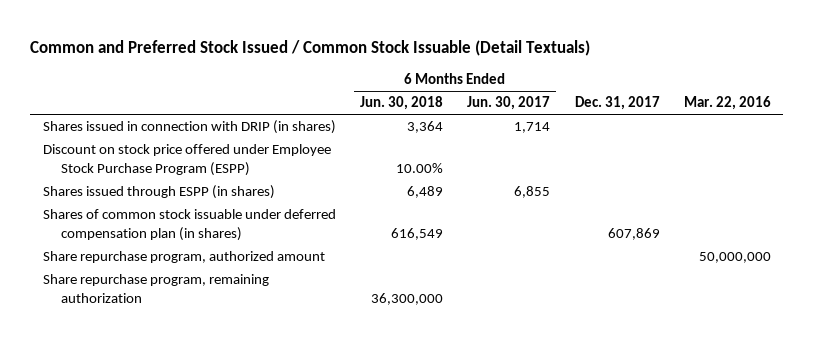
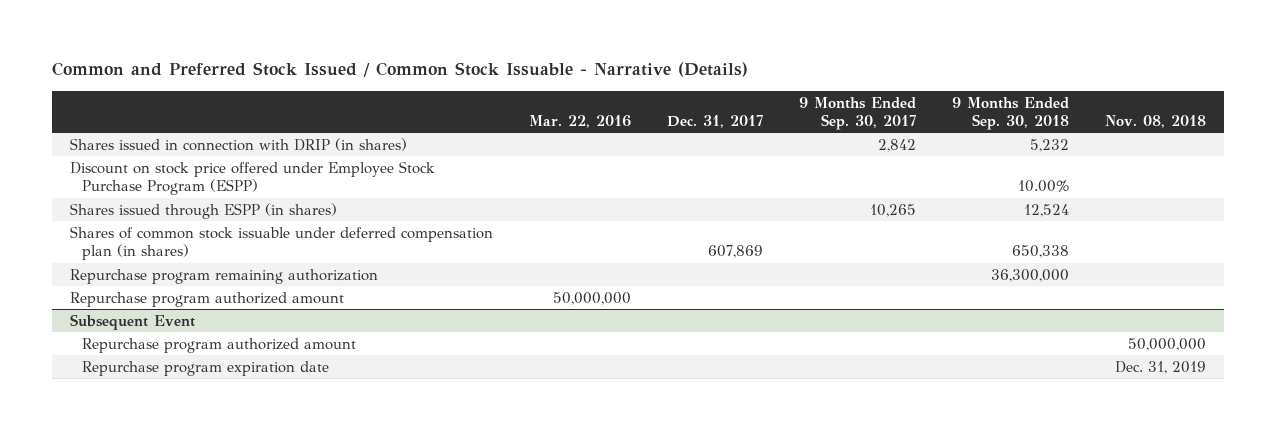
- Common and Preferred Stock Issued / Common Stock Issuable (Detail Textuals)
+ Common and Preferred Stock Issued / Common Stock Issuable - Narrative (Details)
- | 6 Months Ended Jun. 30, 2018 | 6 Months Ended Jun. 30, 2017 | Dec. 31, 2017 | Mar. 22, 2016
+ | Mar. 22, 2016 | Dec. 31, 2017 | 9 Months Ended Sep. 30, 2017 | 9 Months Ended Sep. 30, 2018 | Nov. 08, 2018
- Share repurchase program, authorized amount | | | | 50,000,000
- Share repurchase program, remaining authorization | 36,300,000 | | |
+ Repurchase program remaining authorization | | | | 36,300,000 |
+ Repurchase program authorized amount | 50,000,000 | | | |
+ Subsequent Event
+ Repurchase program authorized amount | | | | | 50,000,000
+ Repurchase program expiration date | | | | | Dec. 31, 2019

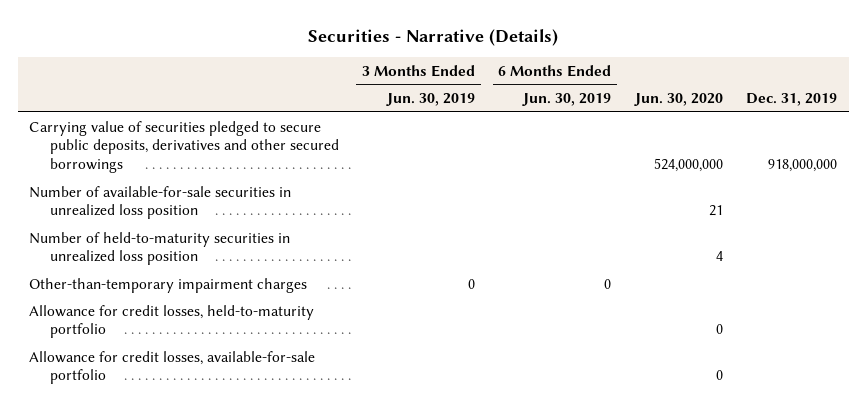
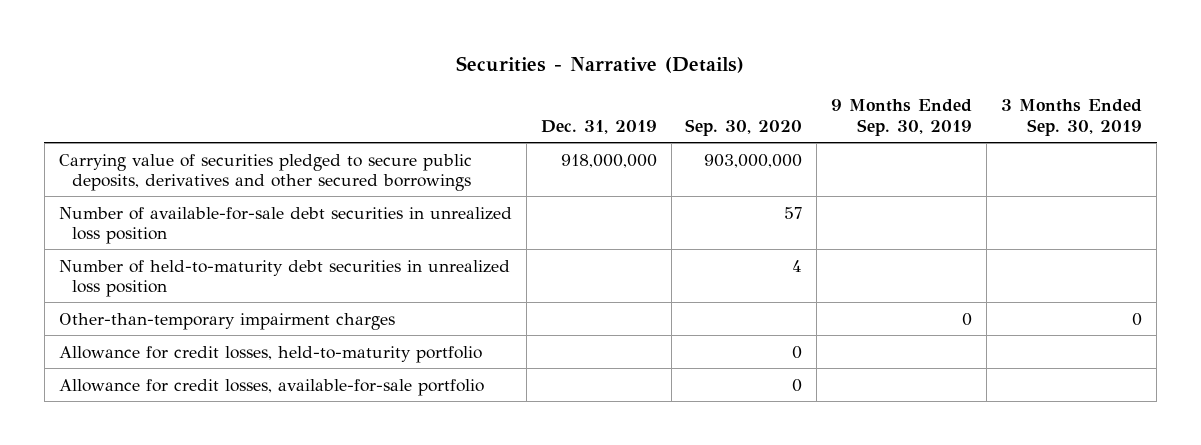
- | 3 Months Ended Jun. 30, 2019 | 6 Months Ended Jun. 30, 2019 | Jun. 30, 2020 | Dec. 31, 2019
+ | Dec. 31, 2019 | Sep. 30, 2020 | 9 Months Ended Sep. 30, 2019 | 3 Months Ended Sep. 30, 2019
- Number of available-for-sale securities in unrealized loss position | | | 21 |
- Number of held-to-maturity securities in unrealized loss position | | | 4 |
+ Number of available-for-sale debt securities in unrealized loss position | | 57 | |
+ Number of held-to-maturity debt securities in unrealized loss position | | 4 | |

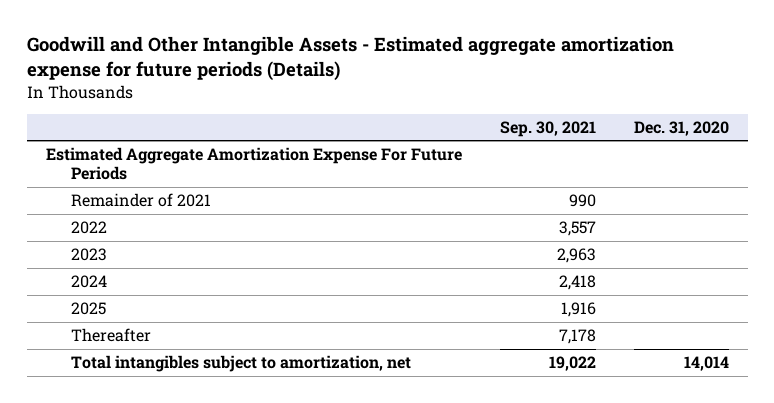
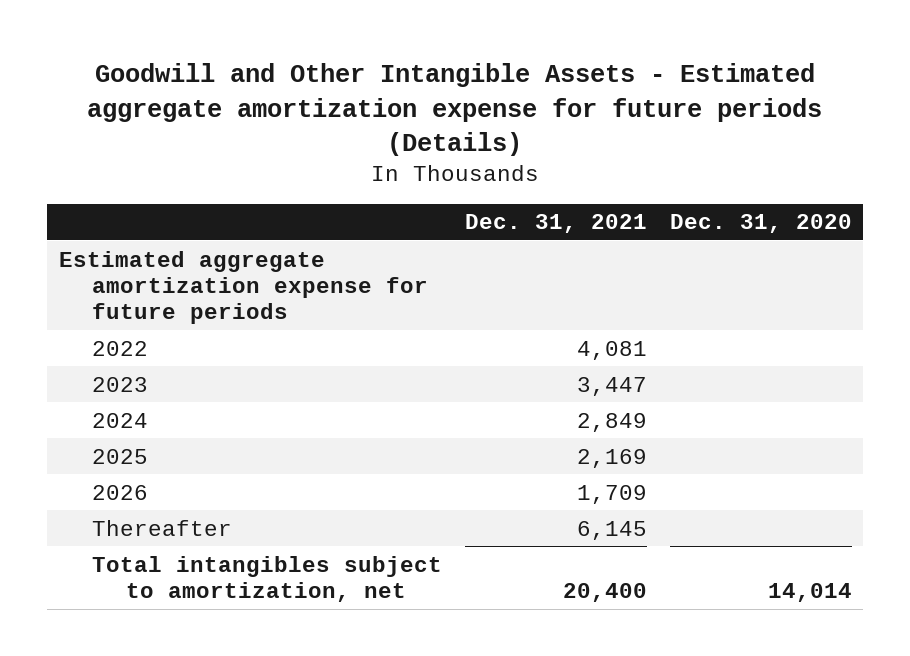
- | Sep. 30, 2021 | Dec. 31, 2020
+ | Dec. 31, 2021 | Dec. 31, 2020
- Estimated Aggregate Amortization Expense For Future Periods
- Remainder of 2021 | 990 |
+ Estimated aggregate amortization expense for future periods
+ 2026 | 1,709 |

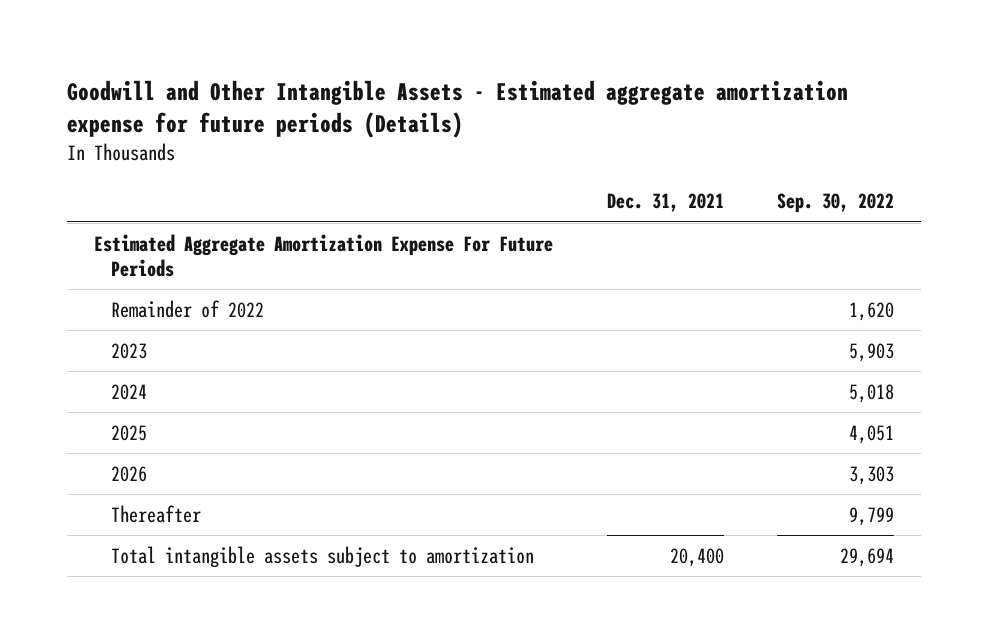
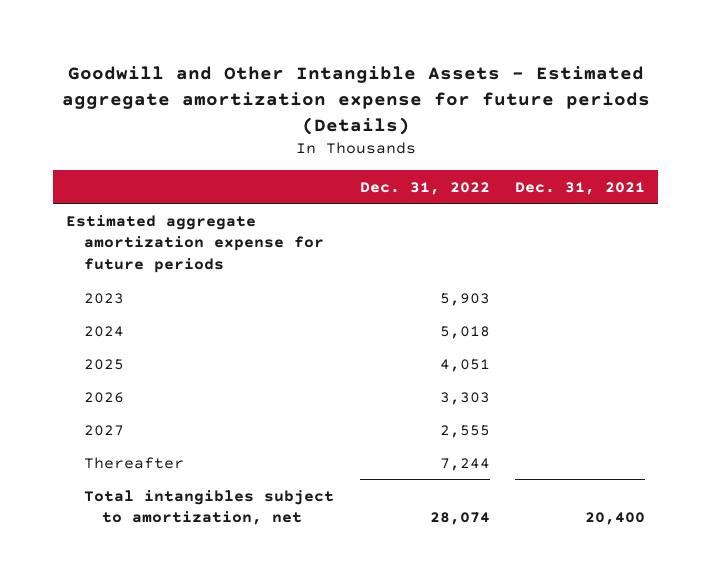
- | Dec. 31, 2021 | Sep. 30, 2022
+ | Dec. 31, 2022 | Dec. 31, 2021
- Estimated Aggregate Amortization Expense For Future Periods
- Remainder of 2022 | | 1,620
+ Estimated aggregate amortization expense for future periods
+ 2027 | 2,555 |
- Total intangible assets subject to amortization | 20,400 | 29,694
+ Total intangibles subject to amortization, net | 28,074 | 20,400

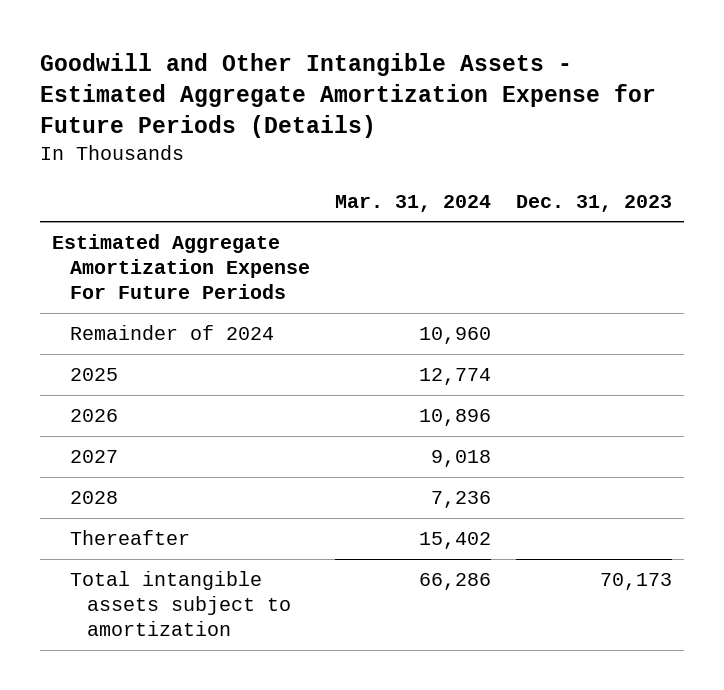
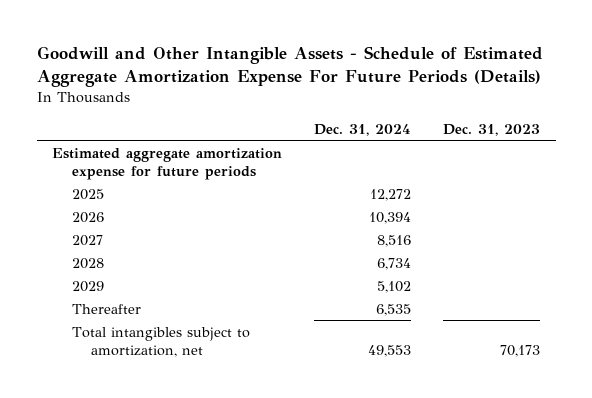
- Goodwill and Other Intangible Assets - Estimated Aggregate Amortization Expense for Future Periods (Details)
+ Goodwill and Other Intangible Assets - Schedule of Estimated Aggregate Amortization Expense For Future Periods (Details)
- | Mar. 31, 2024 | Dec. 31, 2023
+ | Dec. 31, 2024 | Dec. 31, 2023
- Estimated Aggregate Amortization Expense For Future Periods
- Remainder of 2024 | 10,960 |
+ Estimated aggregate amortization expense for future periods
+ 2029 | 5,102 |
- Total intangible assets subject to amortization | 66,286 | 70,173
+ Total intangibles subject to amortization, net | 49,553 | 70,173

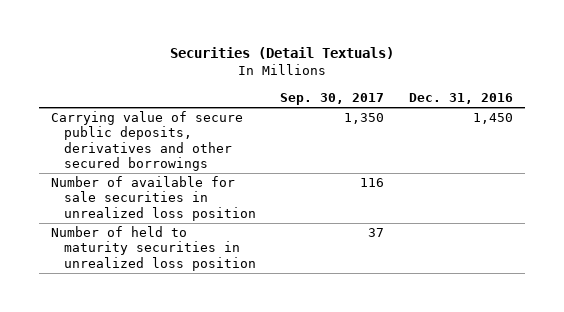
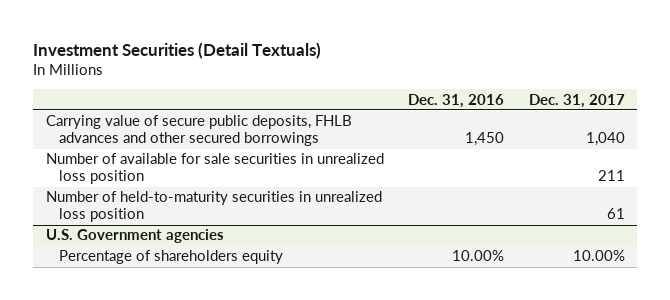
- Securities (Detail Textuals)
+ Investment Securities (Detail Textuals)
- | Sep. 30, 2017 | Dec. 31, 2016
+ | Dec. 31, 2016 | Dec. 31, 2017
- Carrying value of secure public deposits, derivatives and other secured borrowings | 1,350 | 1,450
+ Carrying value of secure public deposits, FHLB advances and other secured borrowings | 1,450 | 1,040
- Number of held to maturity securities in unrealized loss position | 37 |
+ Number of held-to-maturity securities in unrealized loss position | | 61
+ U.S. Government agencies
+ Percentage of shareholders equity | 10.00% | 10.00%

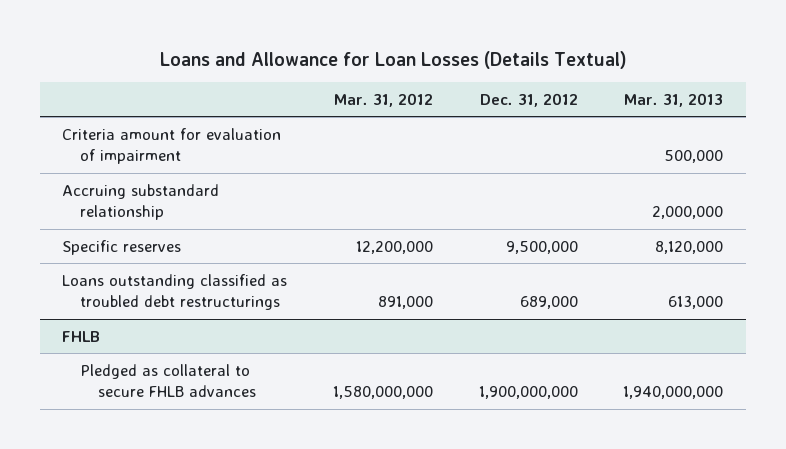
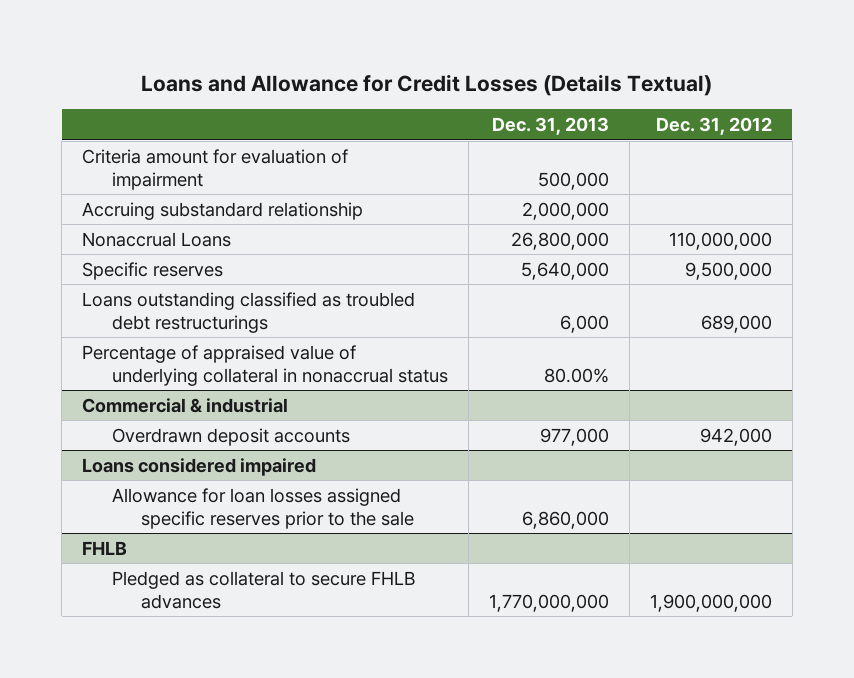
- Loans and Allowance for Loan Losses (Details Textual)
+ Loans and Allowance for Credit Losses (Details Textual)
- | Mar. 31, 2012 | Dec. 31, 2012 | Mar. 31, 2013
+ | Dec. 31, 2013 | Dec. 31, 2012
+ Nonaccrual Loans | 26,800,000 | 110,000,000
+ Percentage of appraised value of underlying collateral in nonaccrual status | 80.00% |
+ Commercial & industrial
+ Overdrawn deposit accounts | 977,000 | 942,000
+ Loans considered impaired
+ Allowance for loan losses assigned specific reserves prior to the sale | 6,860,000 |

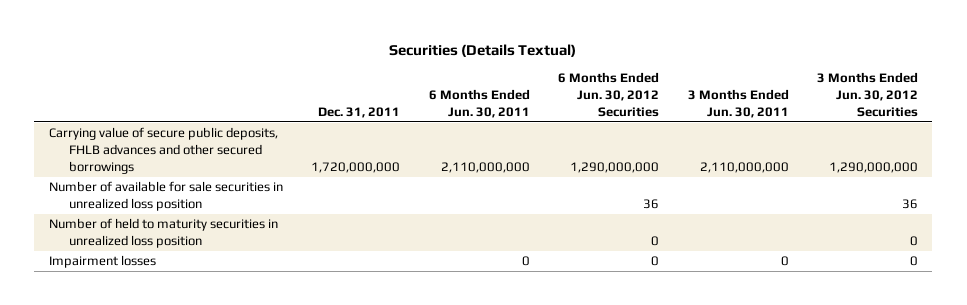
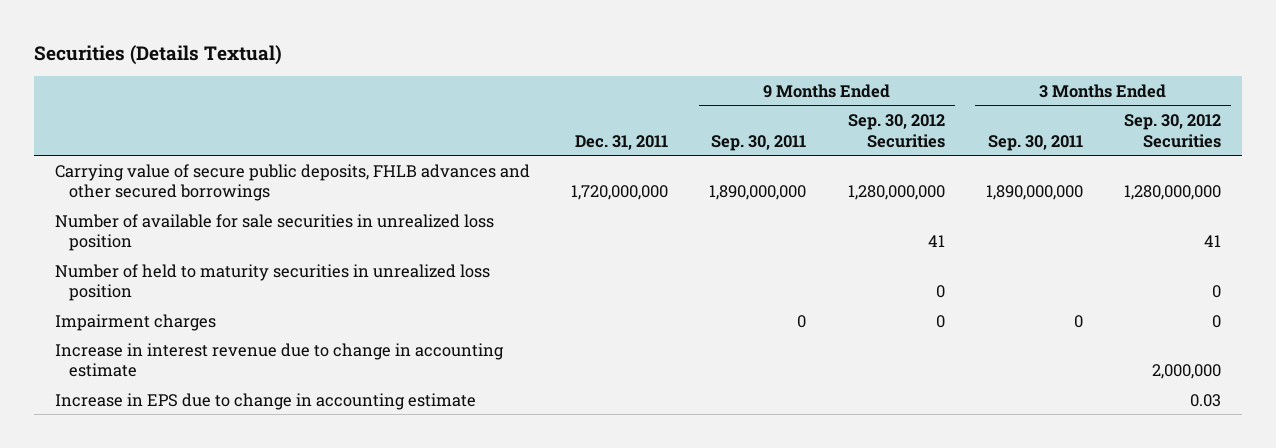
- | Dec. 31, 2011 | 6 Months Ended Jun. 30, 2011 | 6 Months Ended Jun. 30, 2012 Securities | 3 Months Ended Jun. 30, 2011 | 3 Months Ended Jun. 30, 2012 Securities
+ | Dec. 31, 2011 | 9 Months Ended Sep. 30, 2011 | 9 Months Ended Sep. 30, 2012 Securities | 3 Months Ended Sep. 30, 2011 | 3 Months Ended Sep. 30, 2012 Securities
- Impairment losses | | 0 | 0 | 0 | 0
+ Impairment charges | | 0 | 0 | 0 | 0
+ Increase in interest revenue due to change in accounting estimate | | | | | 2,000,000
+ Increase in EPS due to change in accounting estimate | | | | | 0.03

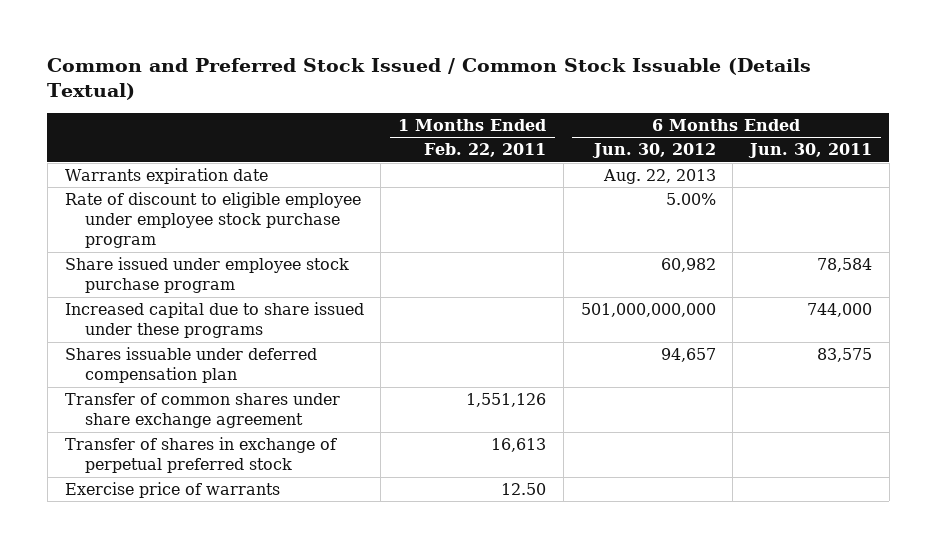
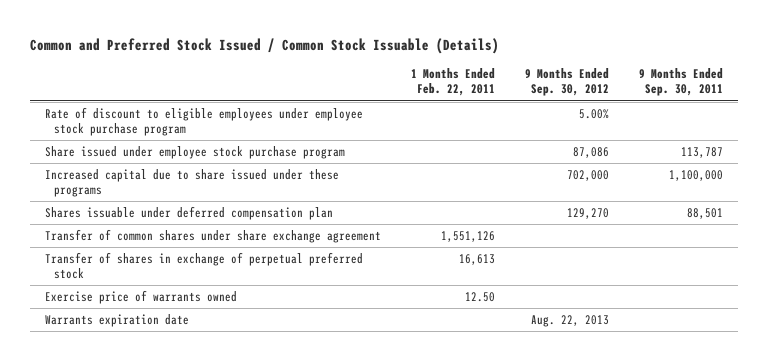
- Common and Preferred Stock Issued / Common Stock Issuable (Details Textual)
+ Common and Preferred Stock Issued / Common Stock Issuable (Details)
- | 1 Months Ended Feb. 22, 2011 | 6 Months Ended Jun. 30, 2012 | 6 Months Ended Jun. 30, 2011
+ | 1 Months Ended Feb. 22, 2011 | 9 Months Ended Sep. 30, 2012 | 9 Months Ended Sep. 30, 2011
- Rate of discount to eligible employee under employee stock purchase program | | 5.00% |
+ Rate of discount to eligible employees under employee stock purchase program | | 5.00% |
- Exercise price of warrants | 12.50 | |
+ Exercise price of warrants owned | 12.50 | |
moved down: Warrants expiration date | | Aug. 22, 2013 |

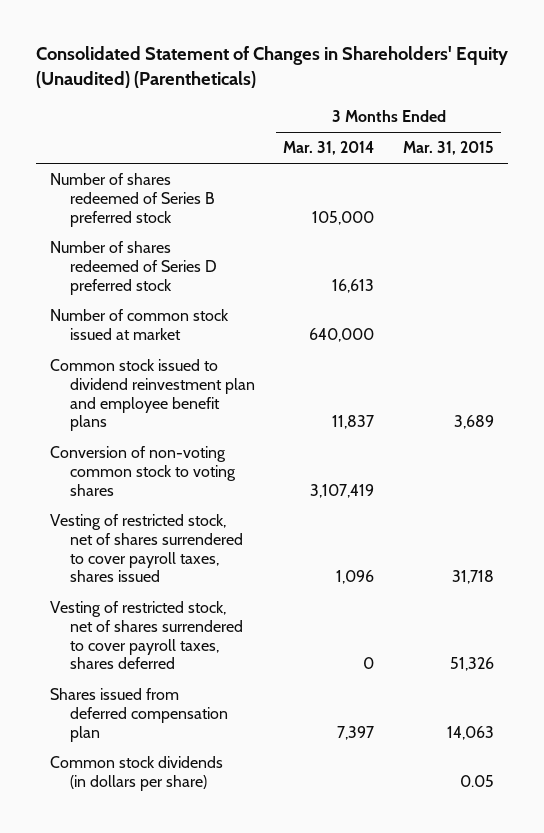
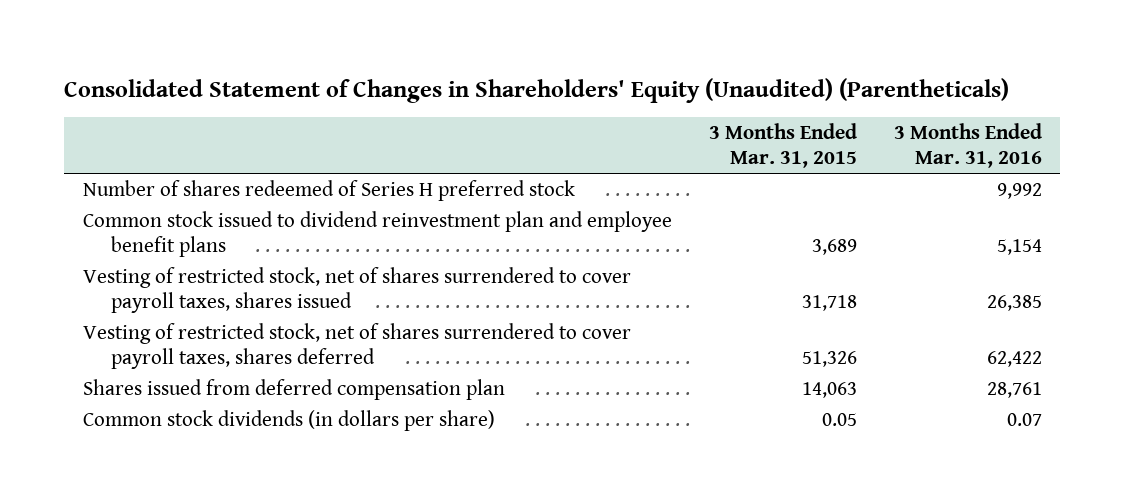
- | 3 Months Ended Mar. 31, 2014 | 3 Months Ended Mar. 31, 2015
+ | 3 Months Ended Mar. 31, 2015 | 3 Months Ended Mar. 31, 2016
- Number of shares redeemed of Series B preferred stock | 105,000 |
- Number of shares redeemed of Series D preferred stock | 16,613 |
- Number of common stock issued at market | 640,000 |
+ Number of shares redeemed of Series H preferred stock | | 9,992
- Conversion of non-voting common stock to voting shares | 3,107,419 |

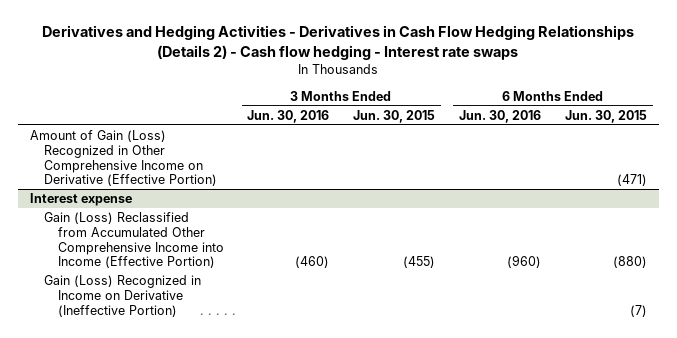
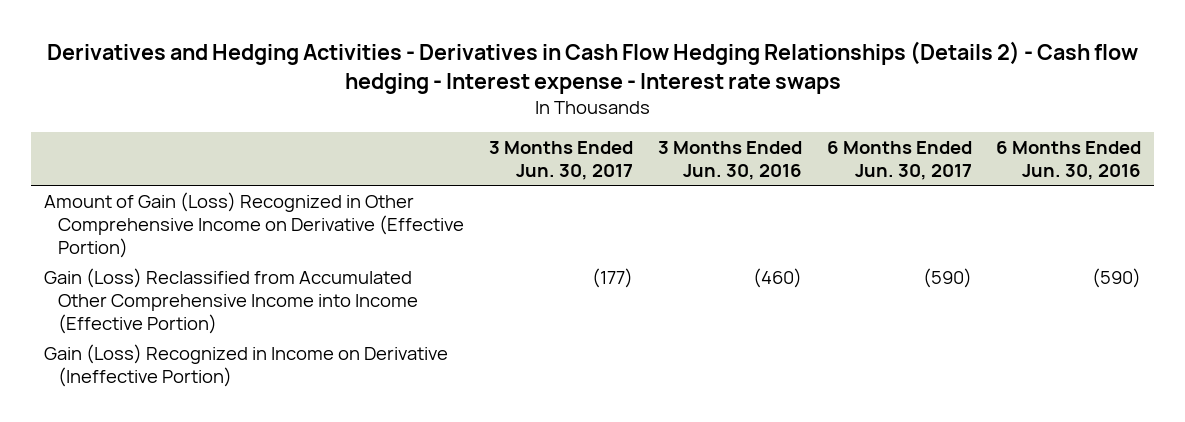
- Derivatives and Hedging Activities - Derivatives in Cash Flow Hedging Relationships (Details 2) - Cash flow hedging - Interest rate swaps
+ Derivatives and Hedging Activities - Derivatives in Cash Flow Hedging Relationships (Details 2) - Cash flow hedging - Interest expense - Interest rate swaps
- | 3 Months Ended Jun. 30, 2016 | 3 Months Ended Jun. 30, 2015 | 6 Months Ended Jun. 30, 2016 | 6 Months Ended Jun. 30, 2015
+ | 3 Months Ended Jun. 30, 2017 | 3 Months Ended Jun. 30, 2016 | 6 Months Ended Jun. 30, 2017 | 6 Months Ended Jun. 30, 2016
- Interest expense
- Gain (Loss) Reclassified from Accumulated Other Comprehensive Income into Income (Effective Portion) | (460) | (455) | (960) | (880)
- Gain (Loss) Recognized in Income on Derivative (Ineffective Portion) | | | | (7)
+ Gain (Loss) Reclassified from Accumulated Other Comprehensive Income into Income (Effective Portion) | (177) | (460) | (590) | (590)
+ Gain (Loss) Recognized in Income on Derivative (Ineffective Portion)

